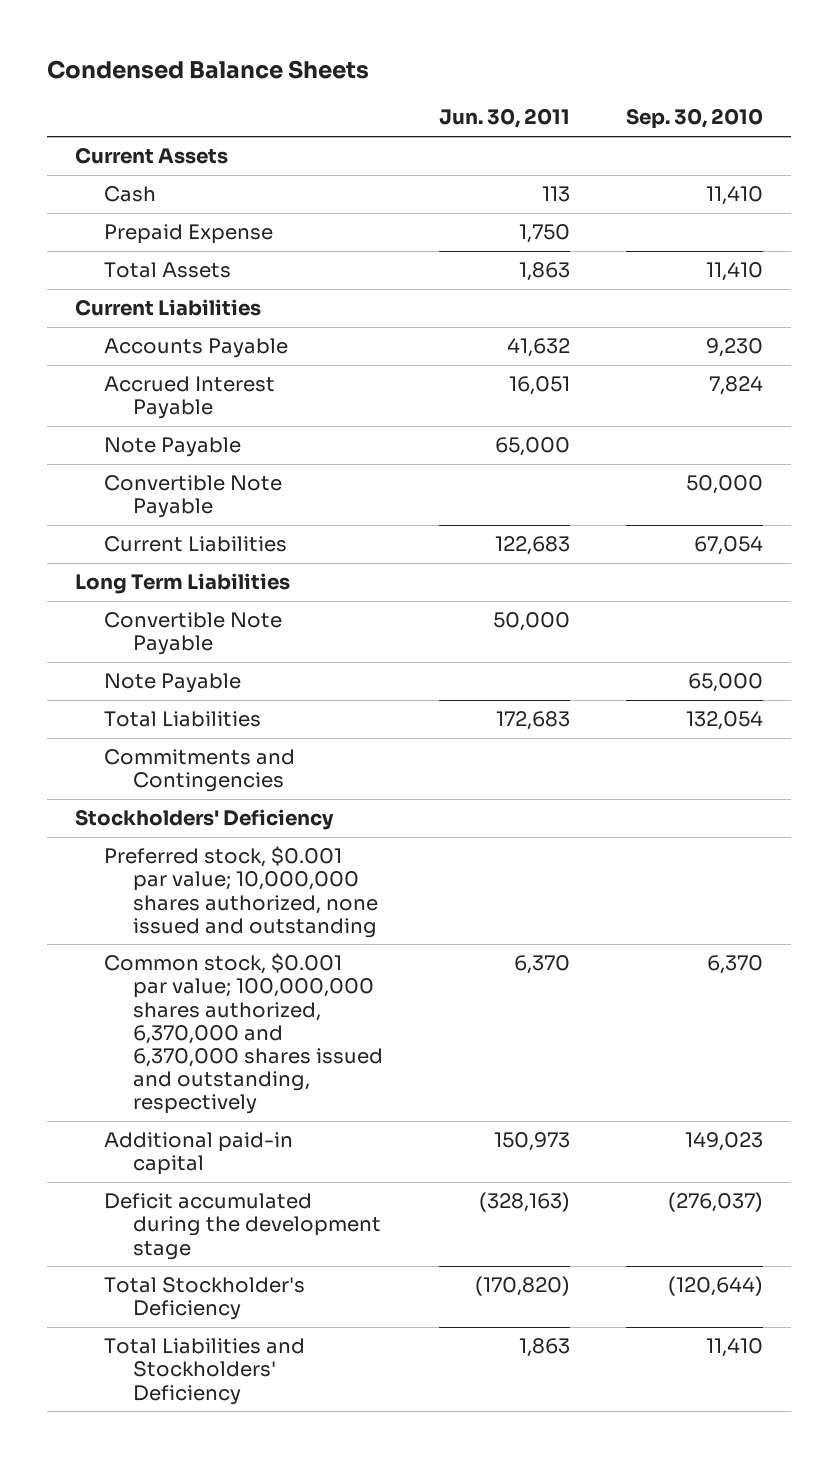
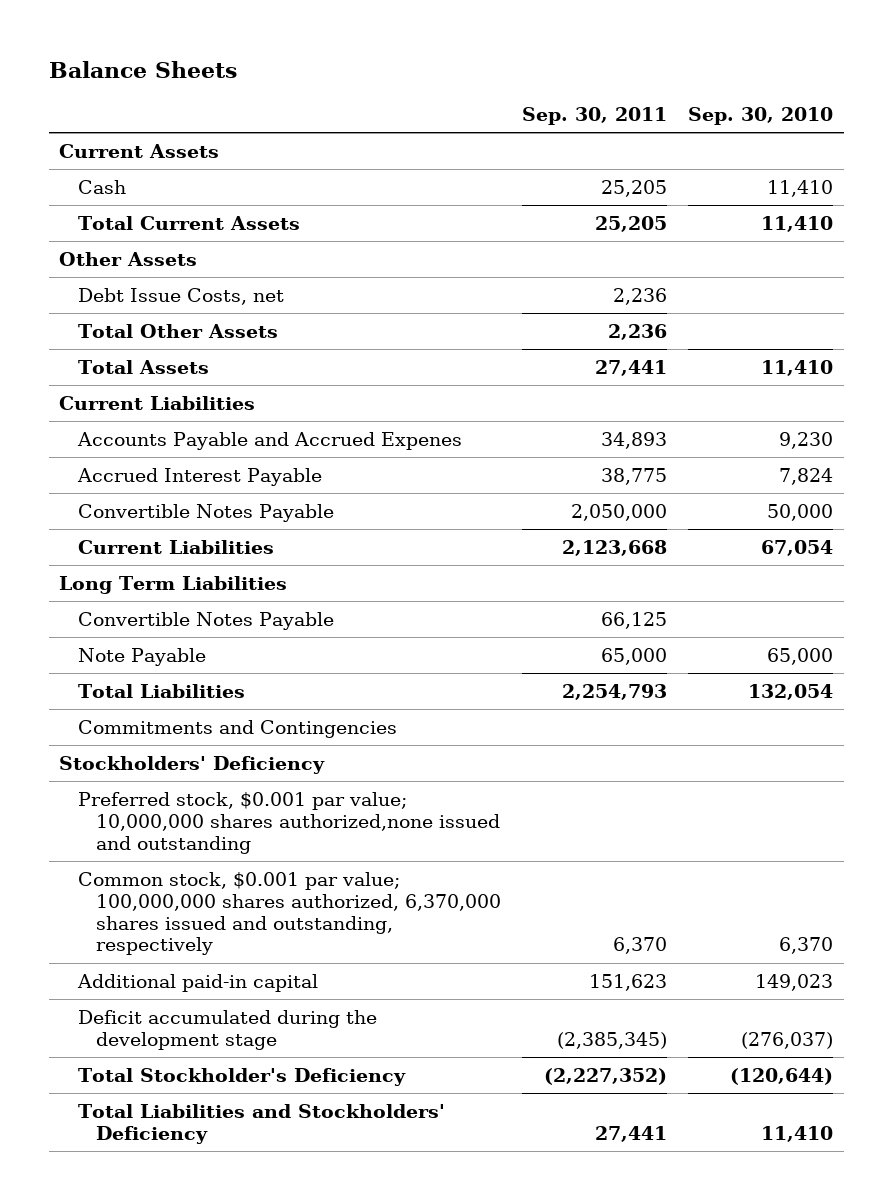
- Condensed Balance Sheets
+ Balance Sheets
- | Jun. 30, 2011 | Sep. 30, 2010
+ | Sep. 30, 2011 | Sep. 30, 2010
- Prepaid Expense | 1,750 |
+ Total Current Assets | 25,205 | 11,410
+ Other Assets
+ Debt Issue Costs, net | 2,236 |
+ Total Other Assets | 2,236 |
- Accounts Payable | 41,632 | 9,230
+ Accounts Payable and Accrued Expenes | 34,893 | 9,230
- Note Payable | 65,000 |
- Convertible Note Payable | | 50,000
+ Convertible Notes Payable | 2,050,000 | 50,000
- Convertible Note Payable | 50,000 |
+ Convertible Notes Payable | 66,125 |
- Preferred stock, $0.001 par value; 10,000,000 shares authorized, none issued and outstanding
- Common stock, $0.001 par value; 100,000,000 shares authorized, 6,370,000 and 6,370,000 shares issued and outstanding, respectively | 6,370 | 6,370
+ Preferred stock, $0.001 par value; 10,000,000 shares authorized,none issued and outstanding
+ Common stock, $0.001 par value; 100,000,000 shares authorized, 6,370,000 shares issued and outstanding, respectively | 6,370 | 6,370

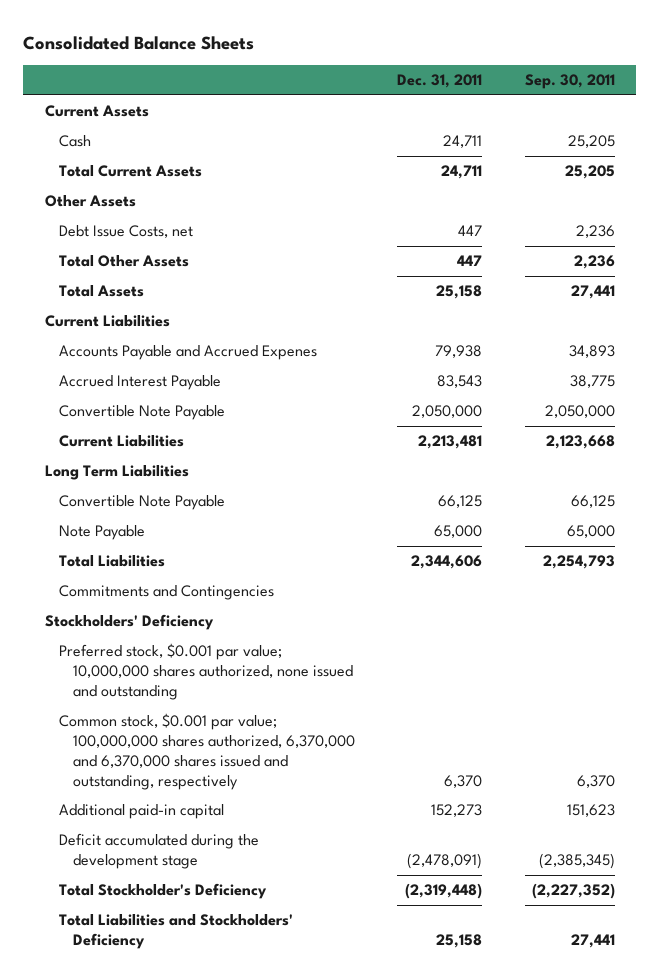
- Balance Sheets
+ Consolidated Balance Sheets
- | Sep. 30, 2011 | Sep. 30, 2010
+ | Dec. 31, 2011 | Sep. 30, 2011
- Convertible Notes Payable | 2,050,000 | 50,000
+ Convertible Note Payable | 2,050,000 | 2,050,000
- Convertible Notes Payable | 66,125 |
+ Convertible Note Payable | 66,125 | 66,125
- Preferred stock, $0.001 par value; 10,000,000 shares authorized,none issued and outstanding
- Common stock, $0.001 par value; 100,000,000 shares authorized, 6,370,000 shares issued and outstanding, respectively | 6,370 | 6,370
+ Preferred stock, $0.001 par value; 10,000,000 shares authorized, none issued and outstanding
+ Common stock, $0.001 par value; 100,000,000 shares authorized, 6,370,000 and 6,370,000 shares issued and outstanding, respectively | 6,370 | 6,370

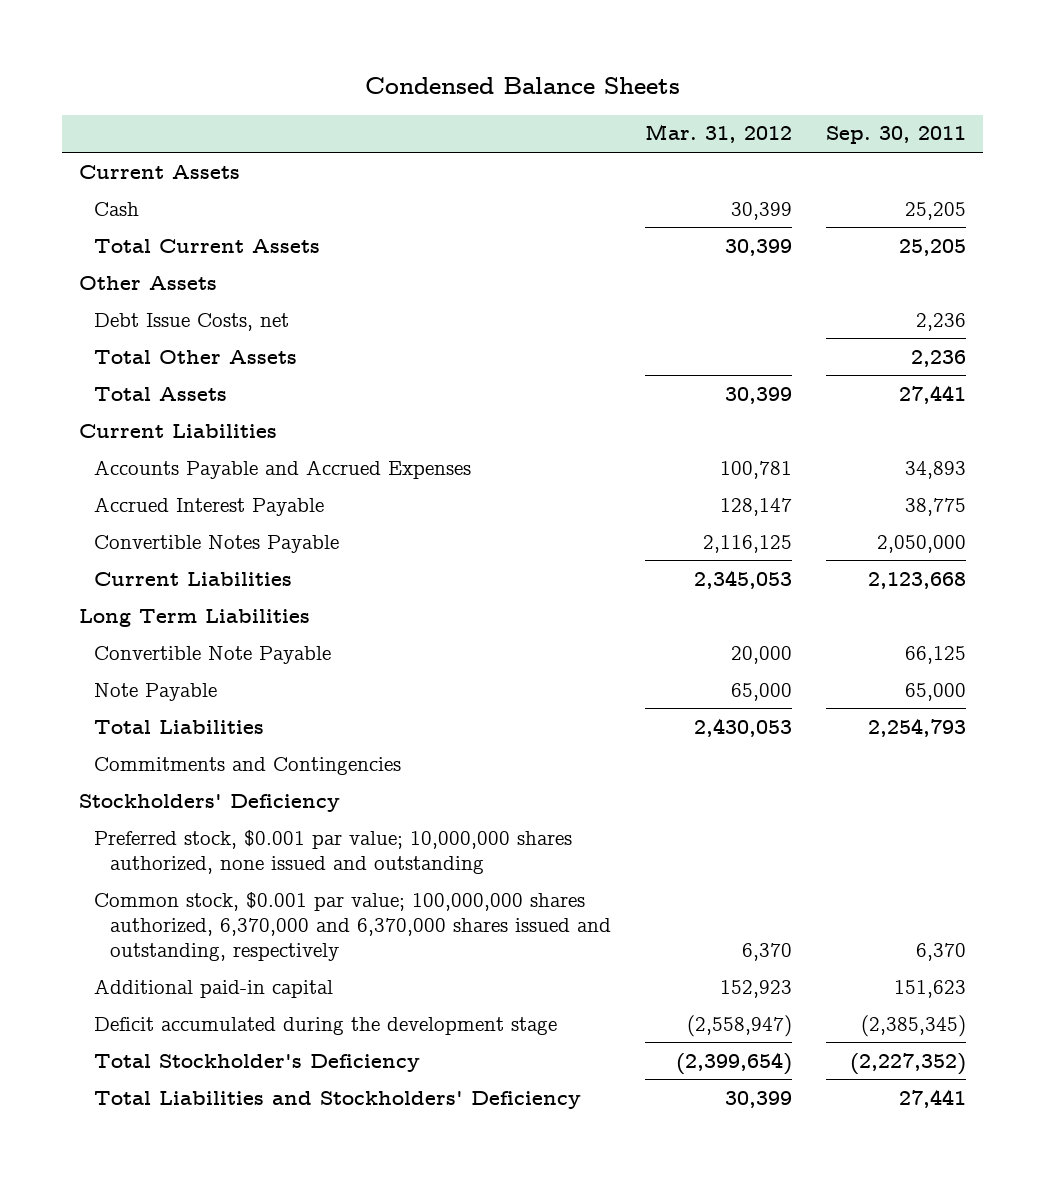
- Consolidated Balance Sheets
+ Condensed Balance Sheets
- | Dec. 31, 2011 | Sep. 30, 2011
+ | Mar. 31, 2012 | Sep. 30, 2011
- Accounts Payable and Accrued Expenes | 79,938 | 34,893
+ Accounts Payable and Accrued Expenses | 100,781 | 34,893
- Convertible Note Payable | 2,050,000 | 2,050,000
+ Convertible Notes Payable | 2,116,125 | 2,050,000

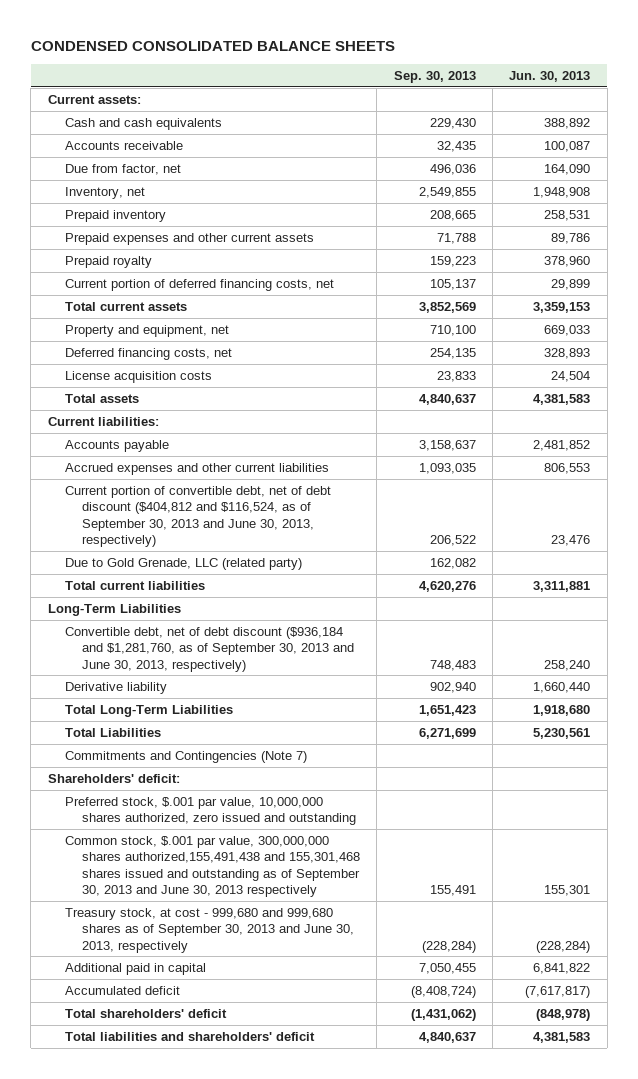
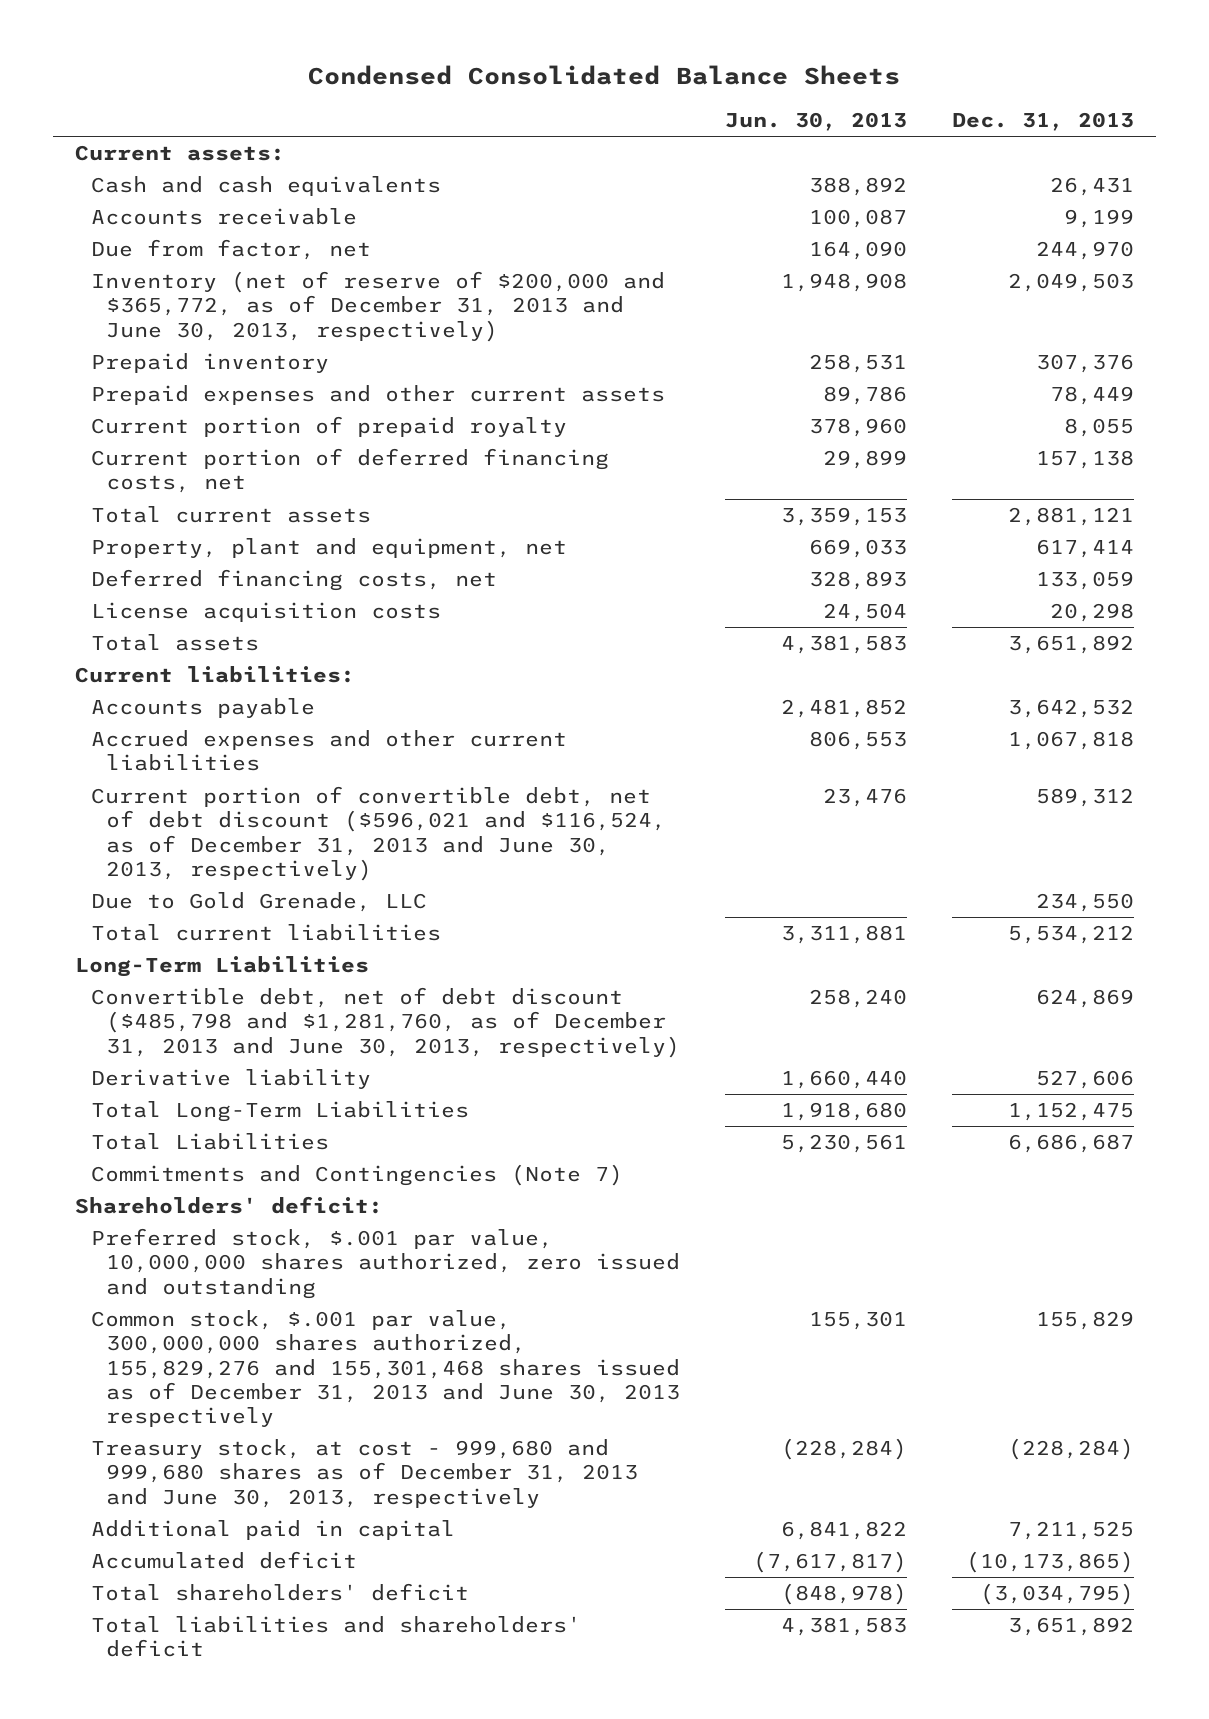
- CONDENSED CONSOLIDATED BALANCE SHEETS
+ Condensed Consolidated Balance Sheets
- | Sep. 30, 2013 | Jun. 30, 2013
+ | Jun. 30, 2013 | Dec. 31, 2013
- Inventory, net | 2,549,855 | 1,948,908
+ Inventory (net of reserve of $200,000 and $365,772, as of December 31, 2013 and June 30, 2013, respectively) | 1,948,908 | 2,049,503
- Prepaid royalty | 159,223 | 378,960
+ Current portion of prepaid royalty | 378,960 | 8,055
- Property and equipment, net | 710,100 | 669,033
+ Property, plant and equipment, net | 669,033 | 617,414
- Current portion of convertible debt, net of debt discount ($404,812 and $116,524, as of September 30, 2013 and June 30, 2013, respectively) | 206,522 | 23,476
- Due to Gold Grenade, LLC (related party) | 162,082 |
+ Current portion of convertible debt, net of debt discount ($596,021 and $116,524, as of December 31, 2013 and June 30, 2013, respectively) | 23,476 | 589,312
+ Due to Gold Grenade, LLC | | 234,550
- Convertible debt, net of debt discount ($936,184 and $1,281,760, as of September 30, 2013 and June 30, 2013, respectively) | 748,483 | 258,240
+ Convertible debt, net of debt discount ($485,798 and $1,281,760, as of December 31, 2013 and June 30, 2013, respectively) | 258,240 | 624,869
- Common stock, $.001 par value, 300,000,000 shares authorized,155,491,438 and 155,301,468 shares issued and outstanding as of September 30, 2013 and June 30, 2013 respectively | 155,491 | 155,301
- Treasury stock, at cost - 999,680 and 999,680 shares as of September 30, 2013 and June 30, 2013, respectively | (228,284) | (228,284)
+ Common stock, $.001 par value, 300,000,000 shares authorized, 155,829,276 and 155,301,468 shares issued as of December 31, 2013 and June 30, 2013 respectively | 155,301 | 155,829
+ Treasury stock, at cost - 999,680 and 999,680 shares as of December 31, 2013 and June 30, 2013, respectively | (228,284) | (228,284)

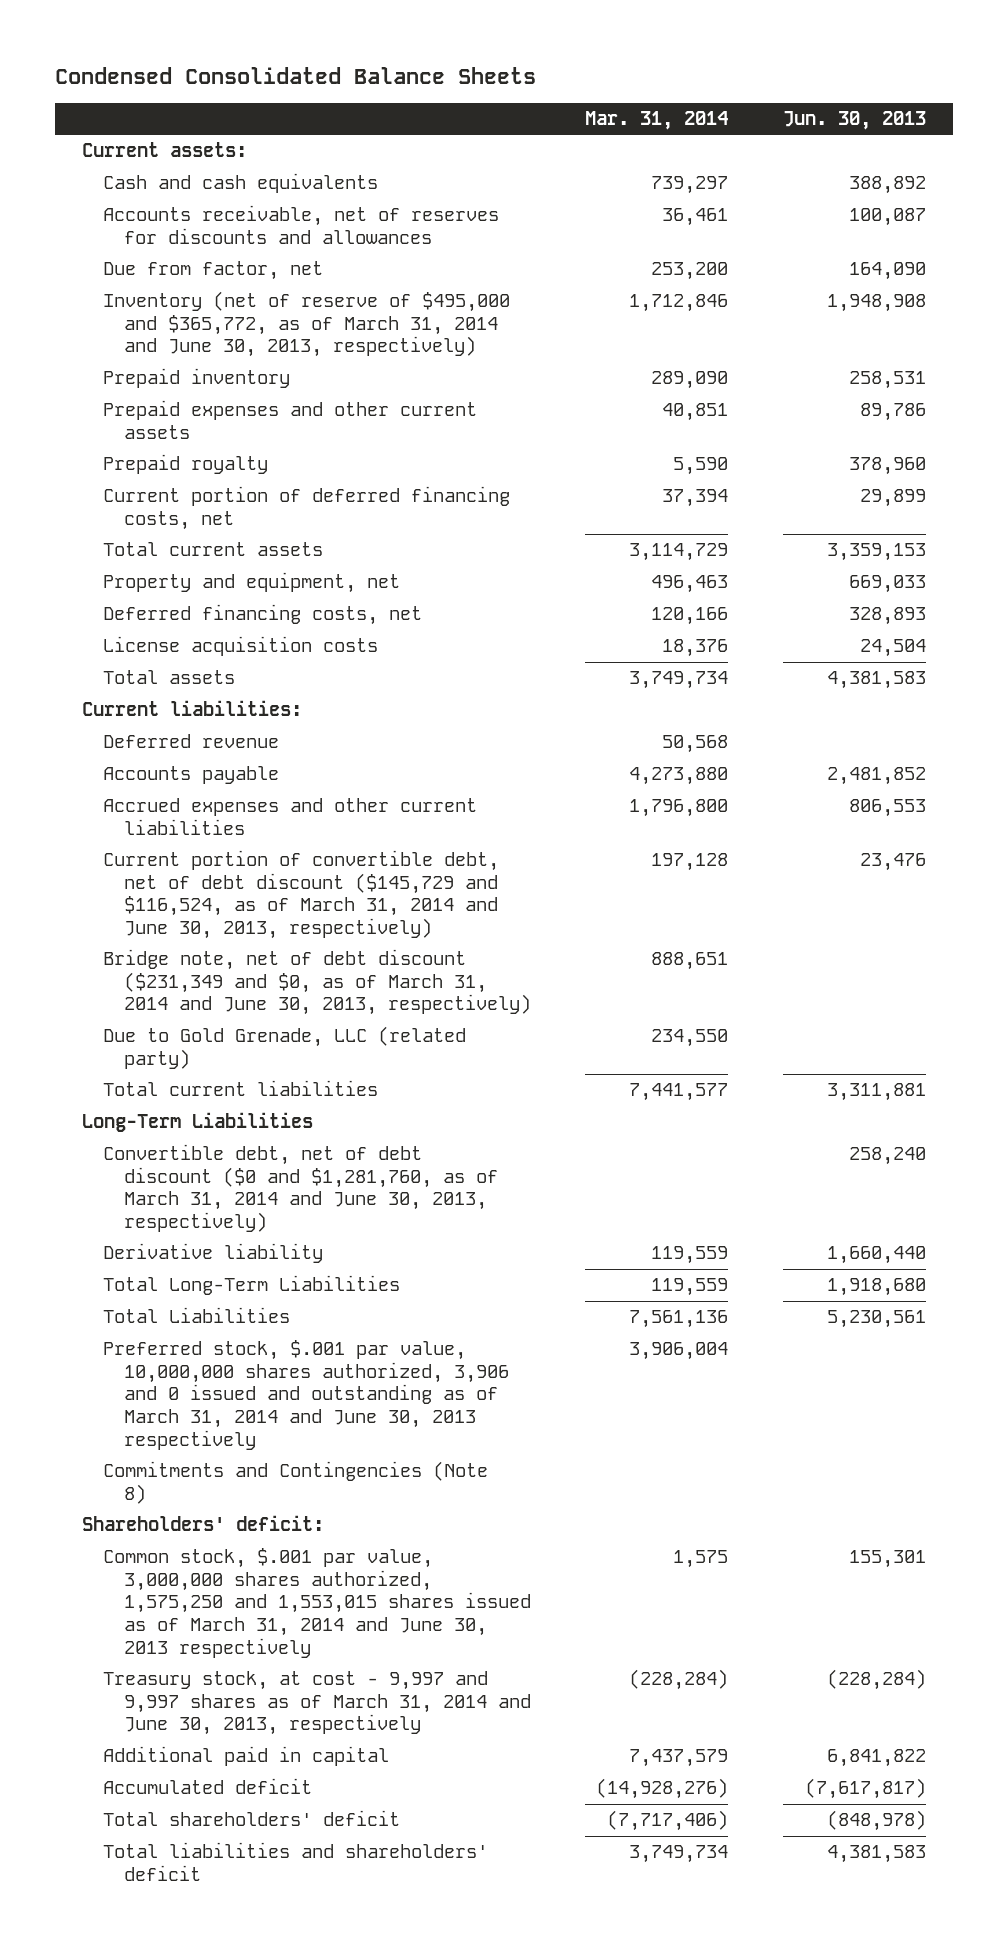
- | Jun. 30, 2013 | Dec. 31, 2013
+ | Mar. 31, 2014 | Jun. 30, 2013
- Accounts receivable | 100,087 | 9,199
+ Accounts receivable, net of reserves for discounts and allowances | 36,461 | 100,087
- Inventory (net of reserve of $200,000 and $365,772, as of December 31, 2013 and June 30, 2013, respectively) | 1,948,908 | 2,049,503
+ Inventory (net of reserve of $495,000 and $365,772, as of March 31, 2014 and June 30, 2013, respectively) | 1,712,846 | 1,948,908
- Current portion of prepaid royalty | 378,960 | 8,055
+ Prepaid royalty | 5,590 | 378,960
- Property, plant and equipment, net | 669,033 | 617,414
+ Property and equipment, net | 496,463 | 669,033
+ Deferred revenue | 50,568 |
- Current portion of convertible debt, net of debt discount ($596,021 and $116,524, as of December 31, 2013 and June 30, 2013, respectively) | 23,476 | 589,312
- Due to Gold Grenade, LLC | | 234,550
+ Current portion of convertible debt, net of debt discount ($145,729 and $116,524, as of March 31, 2014 and June 30, 2013, respectively) | 197,128 | 23,476
+ Bridge note, net of debt discount ($231,349 and $0, as of March 31, 2014 and June 30, 2013, respectively) | 888,651 |
+ Due to Gold Grenade, LLC (related party) | 234,550 |
- Convertible debt, net of debt discount ($485,798 and $1,281,760, as of December 31, 2013 and June 30, 2013, respectively) | 258,240 | 624,869
+ Convertible debt, net of debt discount ($0 and $1,281,760, as of March 31, 2014 and June 30, 2013, respectively) | | 258,240
- Commitments and Contingencies (Note 7)
+ Preferred stock, $.001 par value, 10,000,000 shares authorized, 3,906 and 0 issued and outstanding as of March 31, 2014 and June 30, 2013 respectively | 3,906,004 |
+ Commitments and Contingencies (Note 8)
- Preferred stock, $.001 par value, 10,000,000 shares authorized, zero issued and outstanding
- Common stock, $.001 par value, 300,000,000 shares authorized, 155,829,276 and 155,301,468 shares issued as of December 31, 2013 and June 30, 2013 respectively | 155,301 | 155,829
- Treasury stock, at cost - 999,680 and 999,680 shares as of December 31, 2013 and June 30, 2013, respectively | (228,284) | (228,284)
+ Common stock, $.001 par value, 3,000,000 shares authorized, 1,575,250 and 1,553,015 shares issued as of March 31, 2014 and June 30, 2013 respectively | 1,575 | 155,301
+ Treasury stock, at cost - 9,997 and 9,997 shares as of March 31, 2014 and June 30, 2013, respectively | (228,284) | (228,284)

